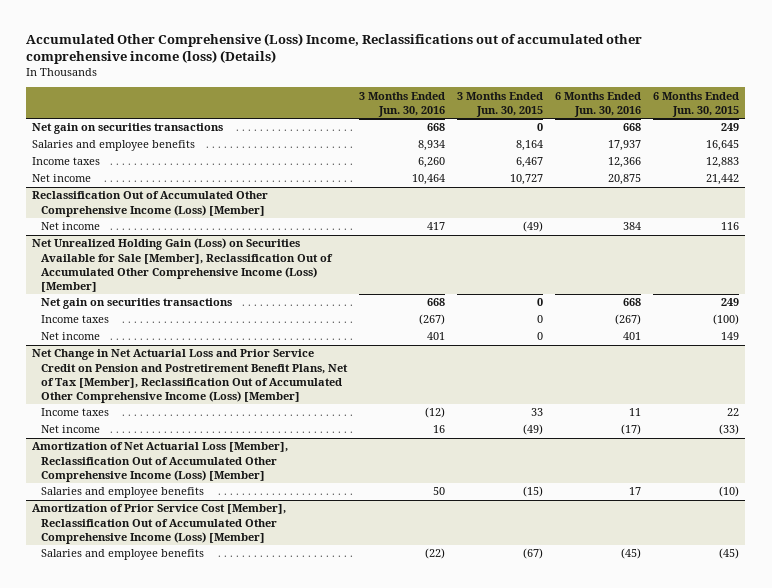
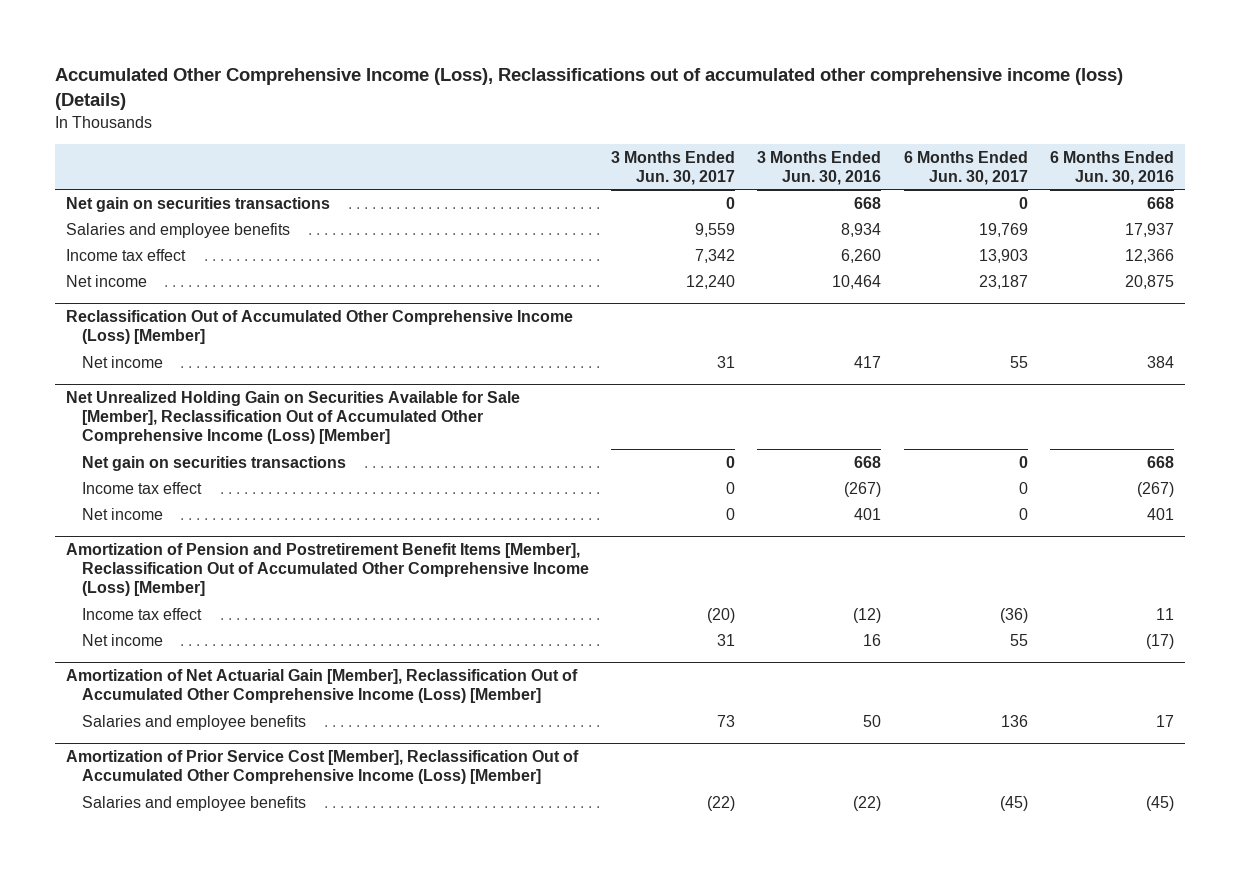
- Accumulated Other Comprehensive (Loss) Income, Reclassifications out of accumulated other comprehensive income (loss) (Details)
+ Accumulated Other Comprehensive Income (Loss), Reclassifications out of accumulated other comprehensive income (loss) (Details)
- | 3 Months Ended Jun. 30, 2016 | 3 Months Ended Jun. 30, 2015 | 6 Months Ended Jun. 30, 2016 | 6 Months Ended Jun. 30, 2015
+ | 3 Months Ended Jun. 30, 2017 | 3 Months Ended Jun. 30, 2016 | 6 Months Ended Jun. 30, 2017 | 6 Months Ended Jun. 30, 2016
- Income taxes | 6,260 | 6,467 | 12,366 | 12,883
+ Income tax effect | 7,342 | 6,260 | 13,903 | 12,366
- Net Unrealized Holding Gain (Loss) on Securities Available for Sale [Member], Reclassification Out of Accumulated Other Comprehensive Income (Loss) [Member]
+ Net Unrealized Holding Gain on Securities Available for Sale [Member], Reclassification Out of Accumulated Other Comprehensive Income (Loss) [Member]
- Income taxes | (267) | 0 | (267) | (100)
+ Income tax effect | 0 | (267) | 0 | (267)
- Net Change in Net Actuarial Loss and Prior Service Credit on Pension and Postretirement Benefit Plans, Net of Tax [Member], Reclassification Out of Accumulated Other Comprehensive Income (Loss) [Member]
- Income taxes | (12) | 33 | 11 | 22
+ Amortization of Pension and Postretirement Benefit Items [Member], Reclassification Out of Accumulated Other Comprehensive Income (Loss) [Member]
+ Income tax effect | (20) | (12) | (36) | 11
- Amortization of Net Actuarial Loss [Member], Reclassification Out of Accumulated Other Comprehensive Income (Loss) [Member]
+ Amortization of Net Actuarial Gain [Member], Reclassification Out of Accumulated Other Comprehensive Income (Loss) [Member]

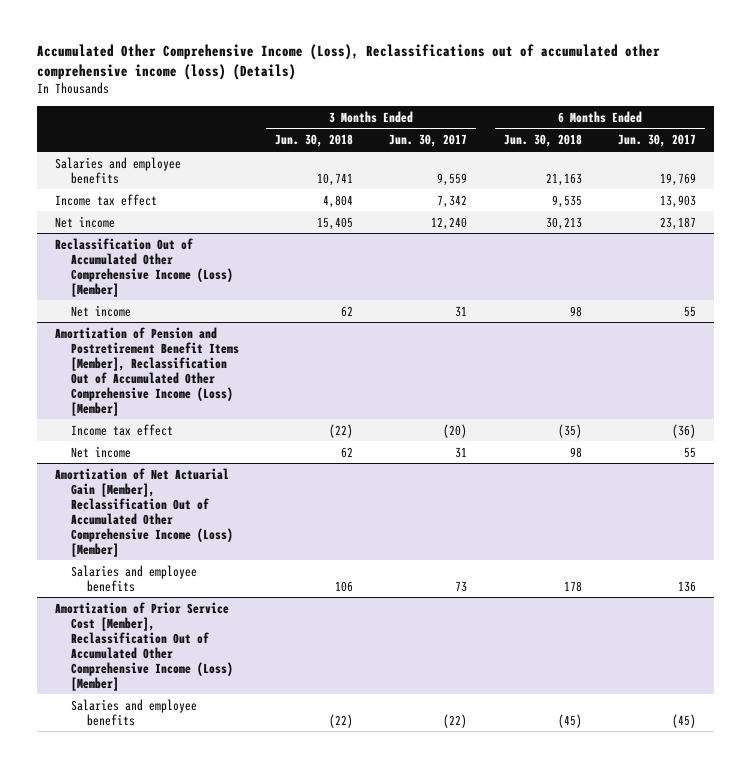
- | 3 Months Ended Jun. 30, 2017 | 3 Months Ended Jun. 30, 2016 | 6 Months Ended Jun. 30, 2017 | 6 Months Ended Jun. 30, 2016
+ | 3 Months Ended Jun. 30, 2018 | 3 Months Ended Jun. 30, 2017 | 6 Months Ended Jun. 30, 2018 | 6 Months Ended Jun. 30, 2017
- Net gain on securities transactions | 0 | 668 | 0 | 668
- Net Unrealized Holding Gain on Securities Available for Sale [Member], Reclassification Out of Accumulated Other Comprehensive Income (Loss) [Member]
- Net gain on securities transactions | 0 | 668 | 0 | 668
- Income tax effect | 0 | (267) | 0 | (267)
- Net income | 0 | 401 | 0 | 401

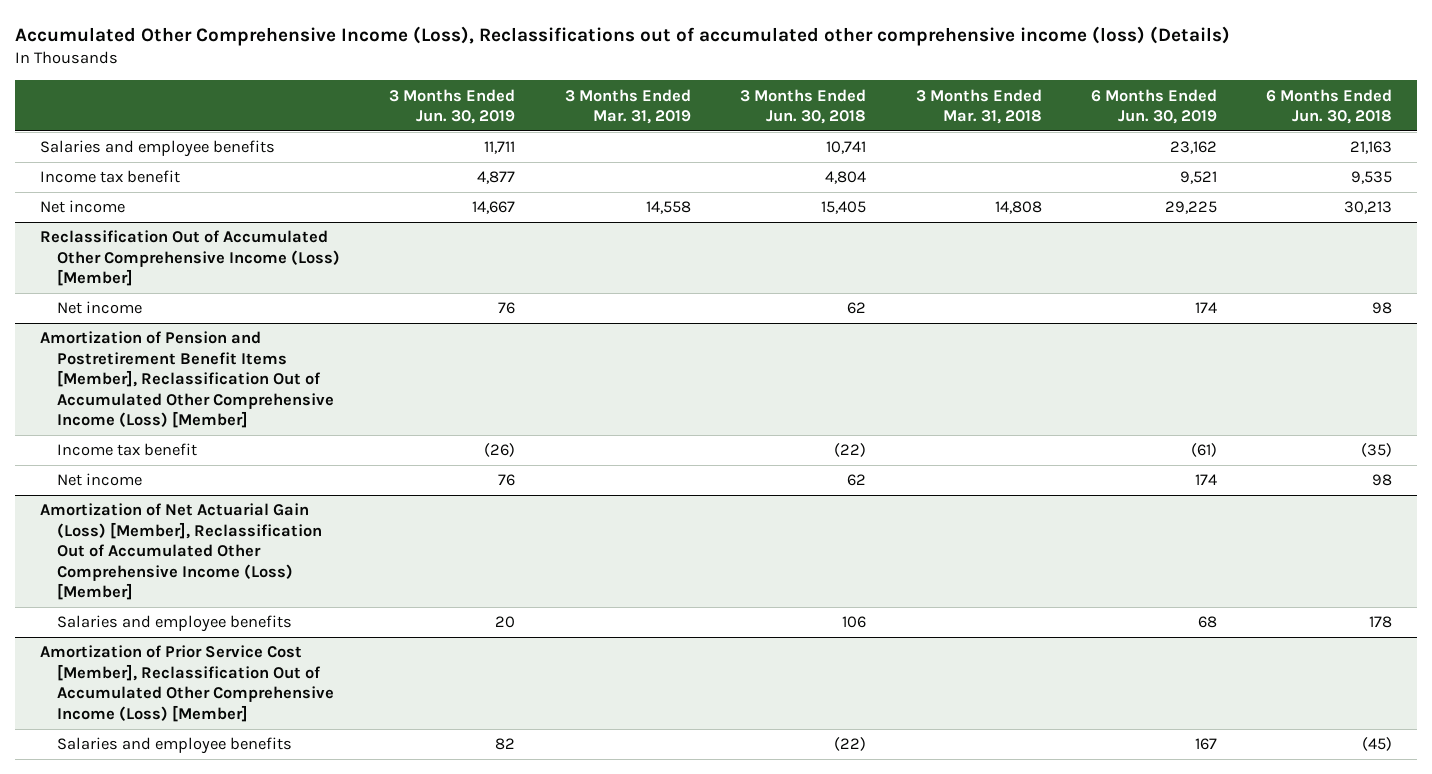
- | 3 Months Ended Jun. 30, 2018 | 3 Months Ended Jun. 30, 2017 | 6 Months Ended Jun. 30, 2018 | 6 Months Ended Jun. 30, 2017
+ | 3 Months Ended Jun. 30, 2019 | 3 Months Ended Mar. 31, 2019 | 3 Months Ended Jun. 30, 2018 | 3 Months Ended Mar. 31, 2018 | 6 Months Ended Jun. 30, 2019 | 6 Months Ended Jun. 30, 2018
- Income tax effect | 4,804 | 7,342 | 9,535 | 13,903
+ Income tax benefit | 4,877 | | 4,804 | | 9,521 | 9,535
@ Amortization of Pension and Postretirement Benefit Items [Member], Reclassification Out of Accumulated Other Comprehensive Income (Loss) [Member]
- Income tax effect | (22) | (20) | (35) | (36)
+ Income tax benefit | (26) | | (22) | | (61) | (35)
- Amortization of Net Actuarial Gain [Member], Reclassification Out of Accumulated Other Comprehensive Income (Loss) [Member]
+ Amortization of Net Actuarial Gain (Loss) [Member], Reclassification Out of Accumulated Other Comprehensive Income (Loss) [Member]

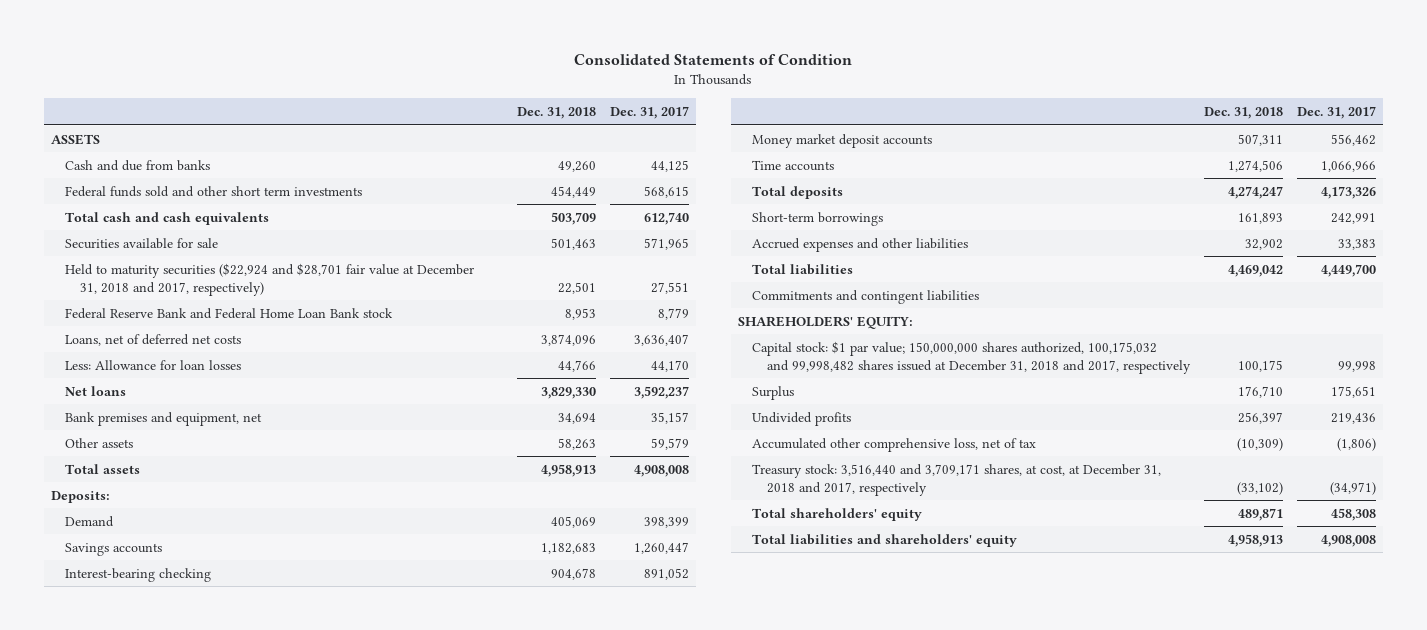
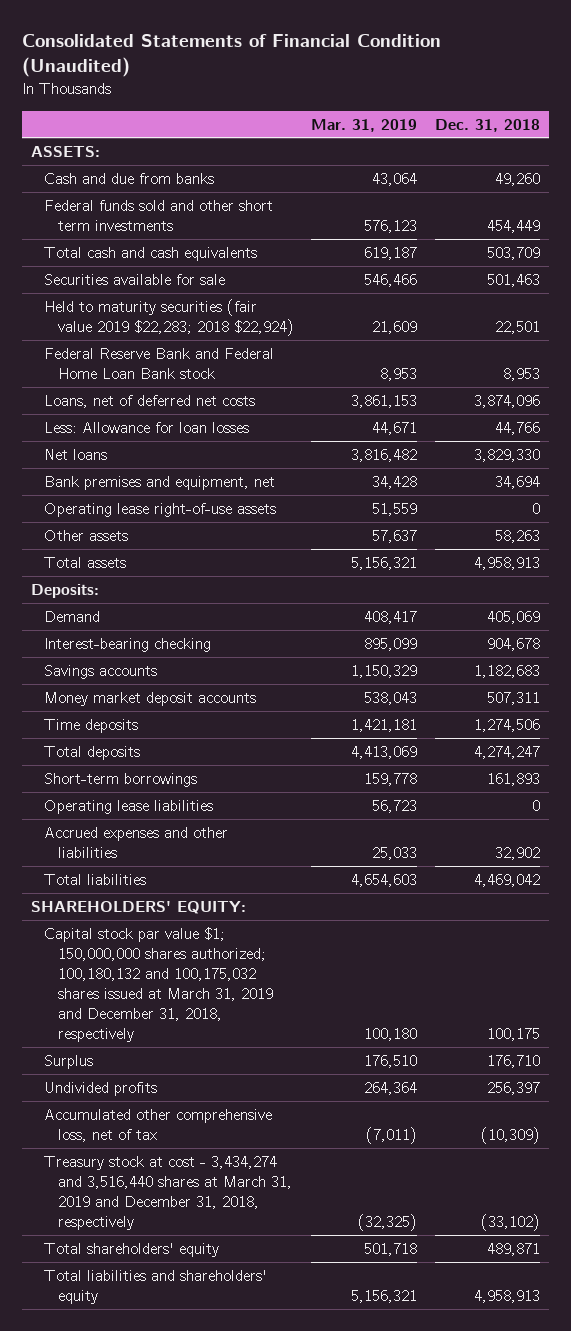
- Consolidated Statements of Condition
+ Consolidated Statements of Financial Condition (Unaudited)
- | Dec. 31, 2018 | Dec. 31, 2017
+ | Mar. 31, 2019 | Dec. 31, 2018
- ASSETS
+ ASSETS:
- Held to maturity securities ($22,924 and $28,701 fair value at December 31, 2018 and 2017, respectively) | 22,501 | 27,551
+ Held to maturity securities (fair value 2019 $22,283; 2018 $22,924) | 21,609 | 22,501
+ Operating lease right-of-use assets | 51,559 | 0
moved down: Savings accounts | 1,150,329 | 1,182,683
- Time accounts | 1,274,506 | 1,066,966
+ Time deposits | 1,421,181 | 1,274,506
+ Operating lease liabilities | 56,723 | 0
- Commitments and contingent liabilities
- Capital stock: $1 par value; 150,000,000 shares authorized, 100,175,032 and 99,998,482 shares issued at December 31, 2018 and 2017, respectively | 100,175 | 99,998
+ Capital stock par value $1; 150,000,000 shares authorized; 100,180,132 and 100,175,032 shares issued at March 31, 2019 and December 31, 2018, respectively | 100,180 | 100,175
- Treasury stock: 3,516,440 and 3,709,171 shares, at cost, at December 31, 2018 and 2017, respectively | (33,102) | (34,971)
+ Treasury stock at cost - 3,434,274 and 3,516,440 shares at March 31, 2019 and December 31, 2018, respectively | (32,325) | (33,102)

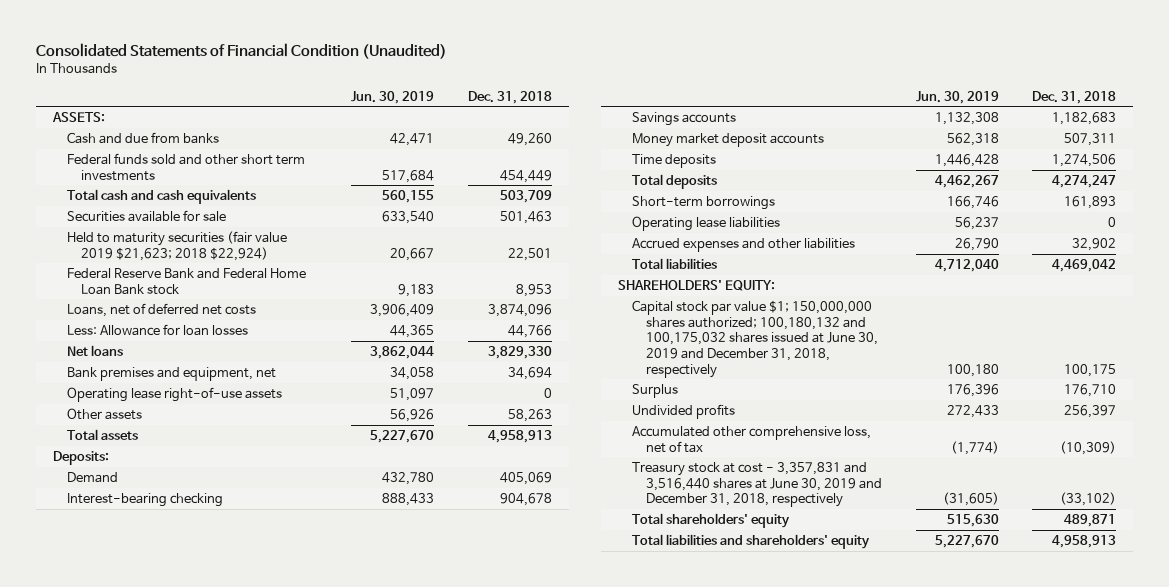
- | Mar. 31, 2019 | Dec. 31, 2018
+ | Jun. 30, 2019 | Dec. 31, 2018
- Held to maturity securities (fair value 2019 $22,283; 2018 $22,924) | 21,609 | 22,501
+ Held to maturity securities (fair value 2019 $21,623; 2018 $22,924) | 20,667 | 22,501
- Capital stock par value $1; 150,000,000 shares authorized; 100,180,132 and 100,175,032 shares issued at March 31, 2019 and December 31, 2018, respectively | 100,180 | 100,175
+ Capital stock par value $1; 150,000,000 shares authorized; 100,180,132 and 100,175,032 shares issued at June 30, 2019 and December 31, 2018, respectively | 100,180 | 100,175
- Treasury stock at cost - 3,434,274 and 3,516,440 shares at March 31, 2019 and December 31, 2018, respectively | (32,325) | (33,102)
+ Treasury stock at cost - 3,357,831 and 3,516,440 shares at June 30, 2019 and December 31, 2018, respectively | (31,605) | (33,102)

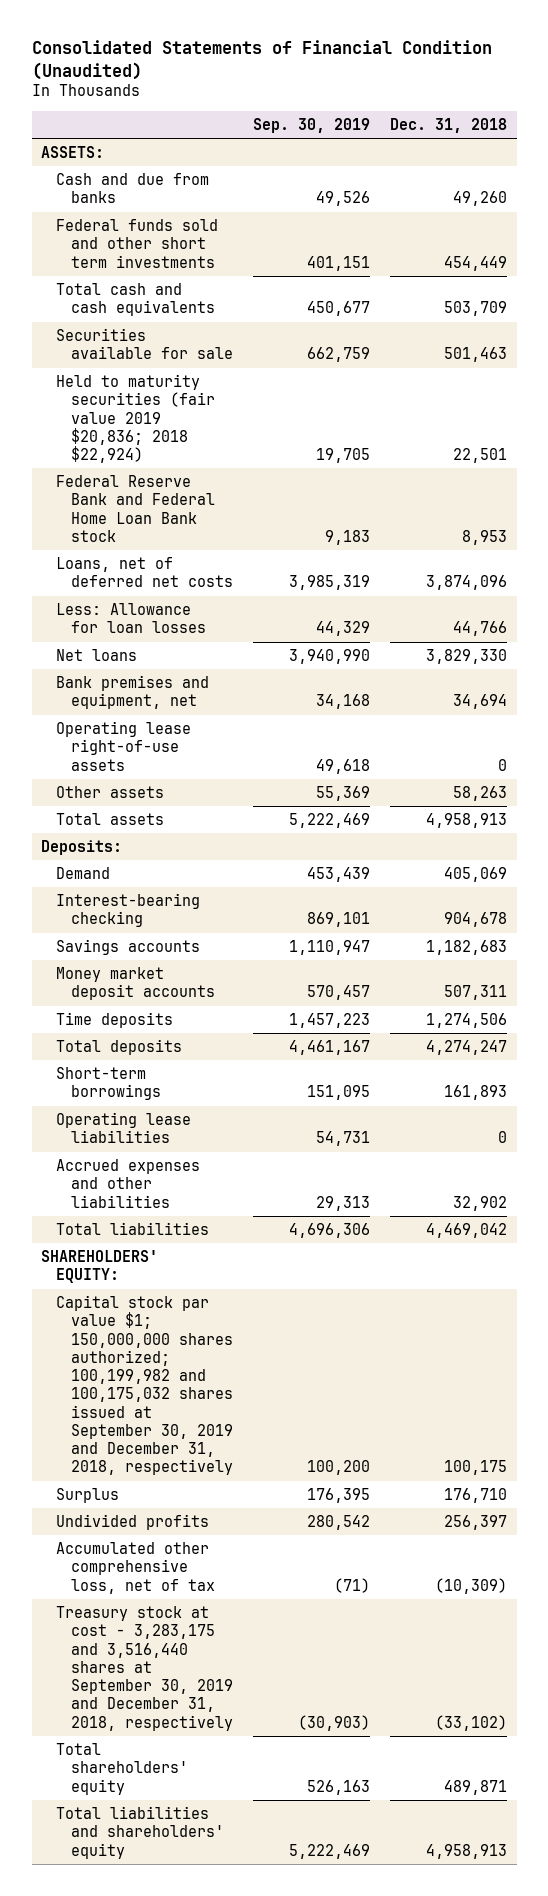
- | Jun. 30, 2019 | Dec. 31, 2018
+ | Sep. 30, 2019 | Dec. 31, 2018
- Held to maturity securities (fair value 2019 $21,623; 2018 $22,924) | 20,667 | 22,501
+ Held to maturity securities (fair value 2019 $20,836; 2018 $22,924) | 19,705 | 22,501
- Capital stock par value $1; 150,000,000 shares authorized; 100,180,132 and 100,175,032 shares issued at June 30, 2019 and December 31, 2018, respectively | 100,180 | 100,175
+ Capital stock par value $1; 150,000,000 shares authorized; 100,199,982 and 100,175,032 shares issued at September 30, 2019 and December 31, 2018, respectively | 100,200 | 100,175
- Treasury stock at cost - 3,357,831 and 3,516,440 shares at June 30, 2019 and December 31, 2018, respectively | (31,605) | (33,102)
+ Treasury stock at cost - 3,283,175 and 3,516,440 shares at September 30, 2019 and December 31, 2018, respectively | (30,903) | (33,102)

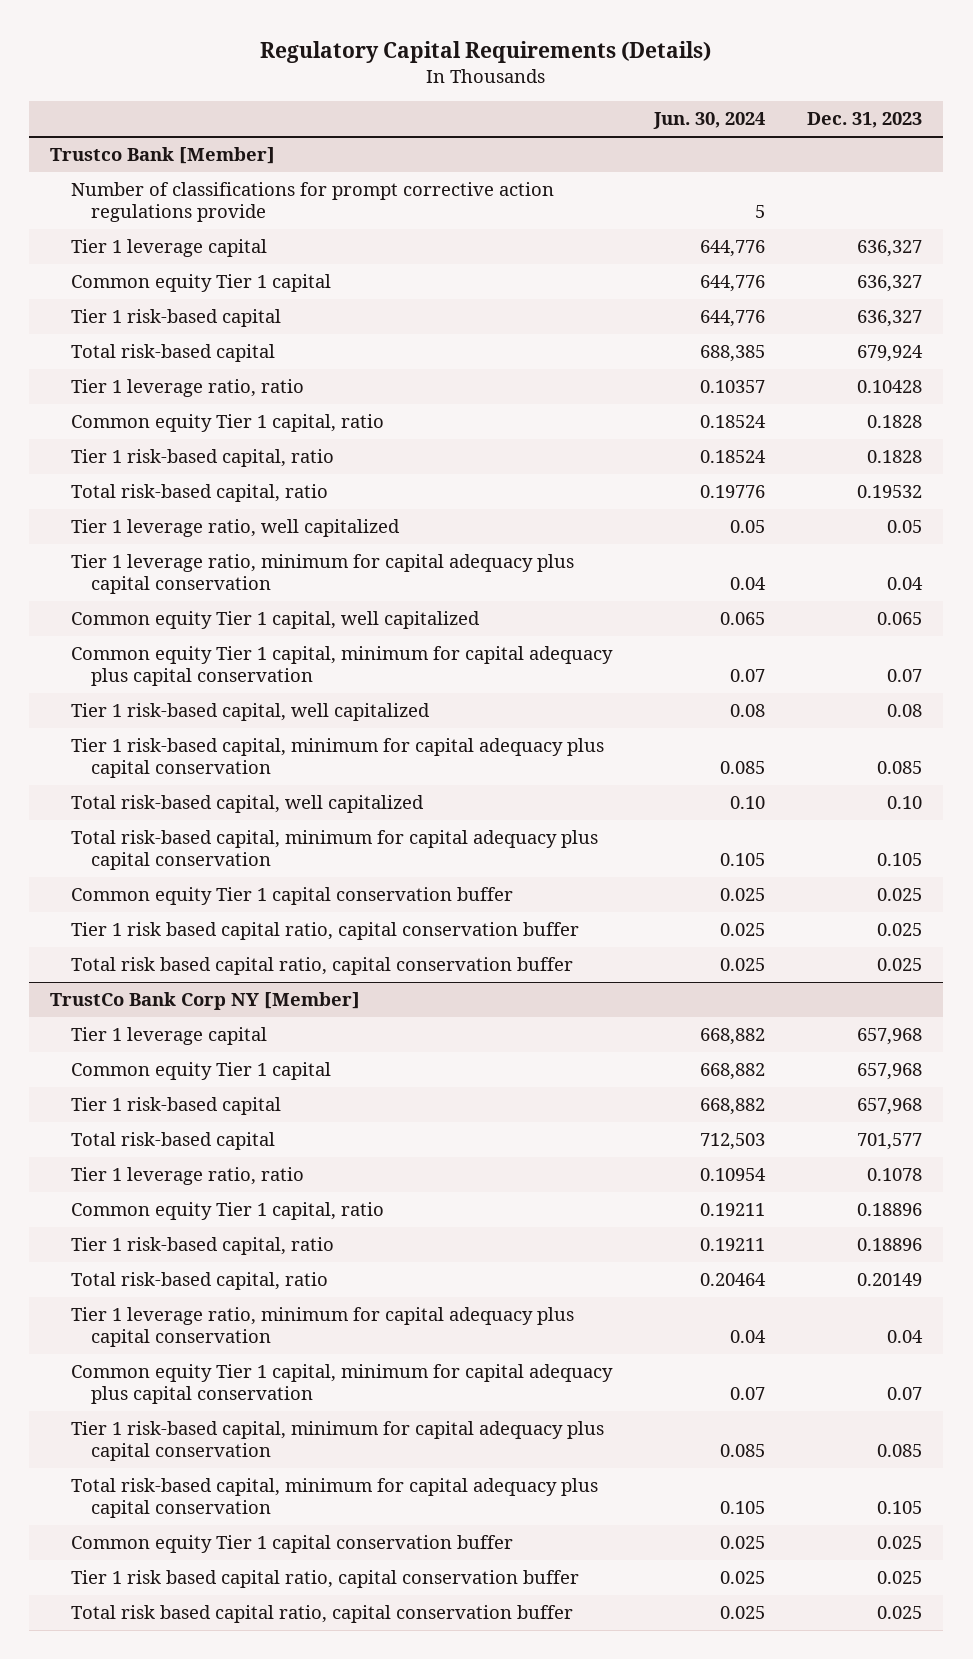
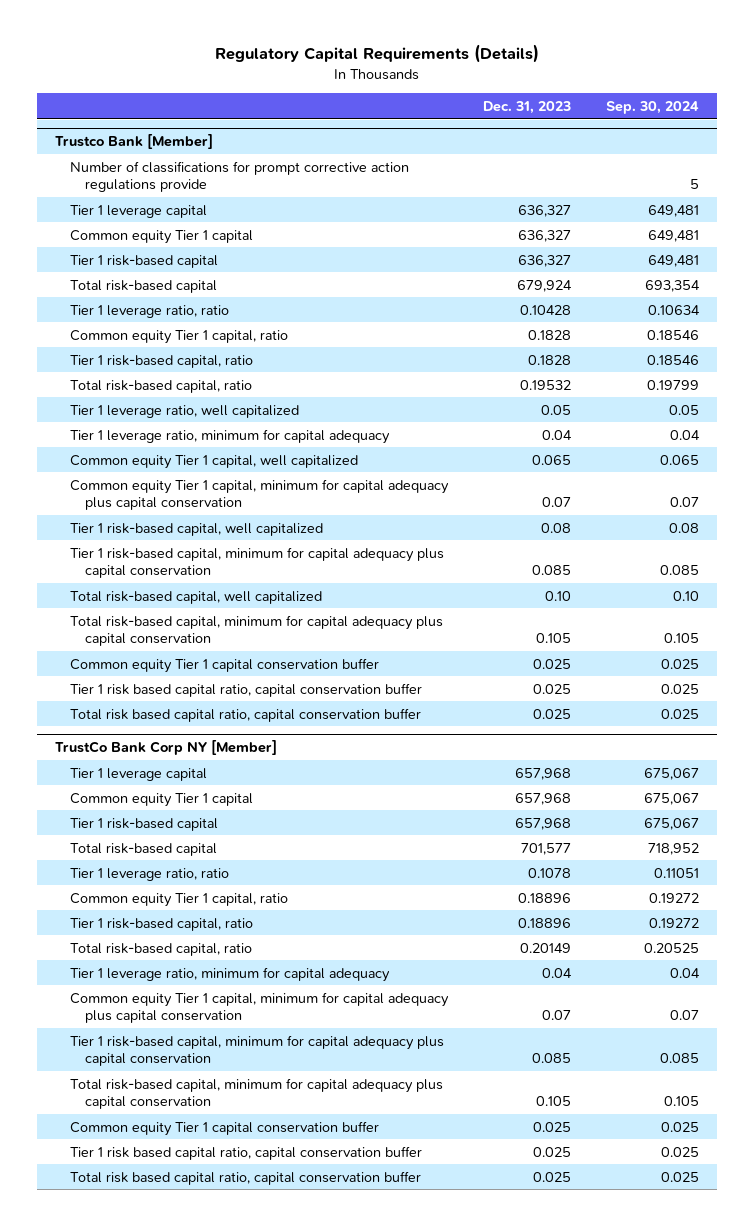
- | Jun. 30, 2024 | Dec. 31, 2023
+ | Dec. 31, 2023 | Sep. 30, 2024
@ Trustco Bank [Member]
- Tier 1 leverage ratio, minimum for capital adequacy plus capital conservation | 0.04 | 0.04
+ Tier 1 leverage ratio, minimum for capital adequacy | 0.04 | 0.04
@ TrustCo Bank Corp NY [Member]
- Tier 1 leverage ratio, minimum for capital adequacy plus capital conservation | 0.04 | 0.04
+ Tier 1 leverage ratio, minimum for capital adequacy | 0.04 | 0.04

